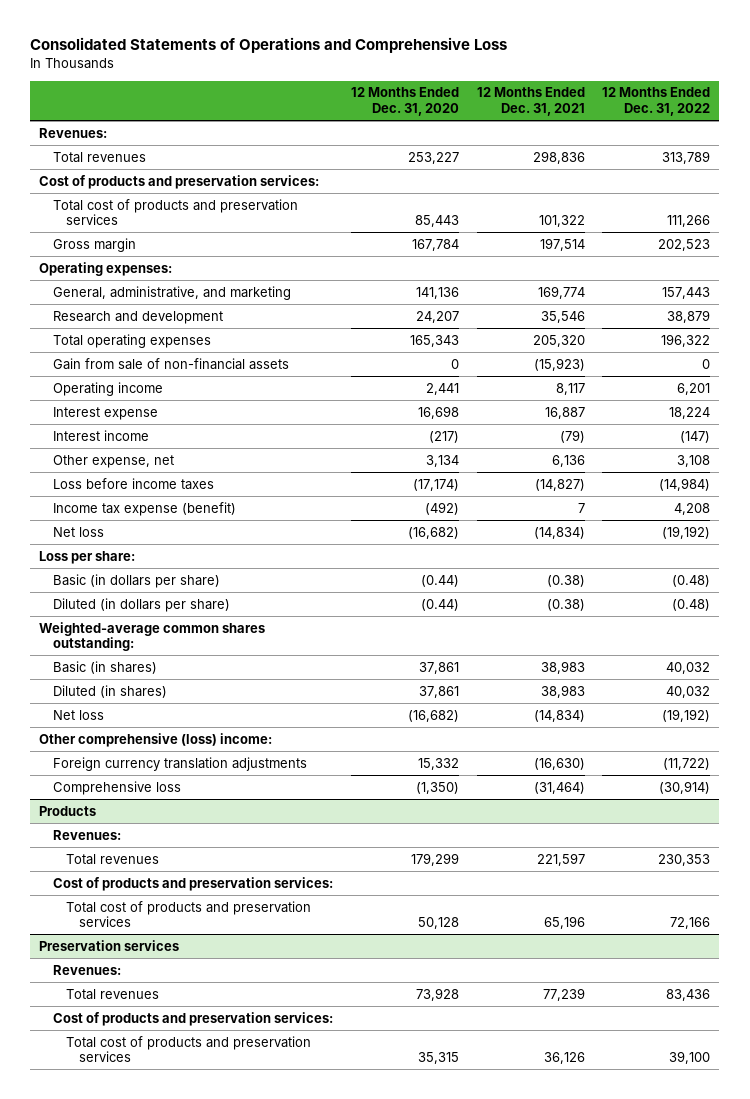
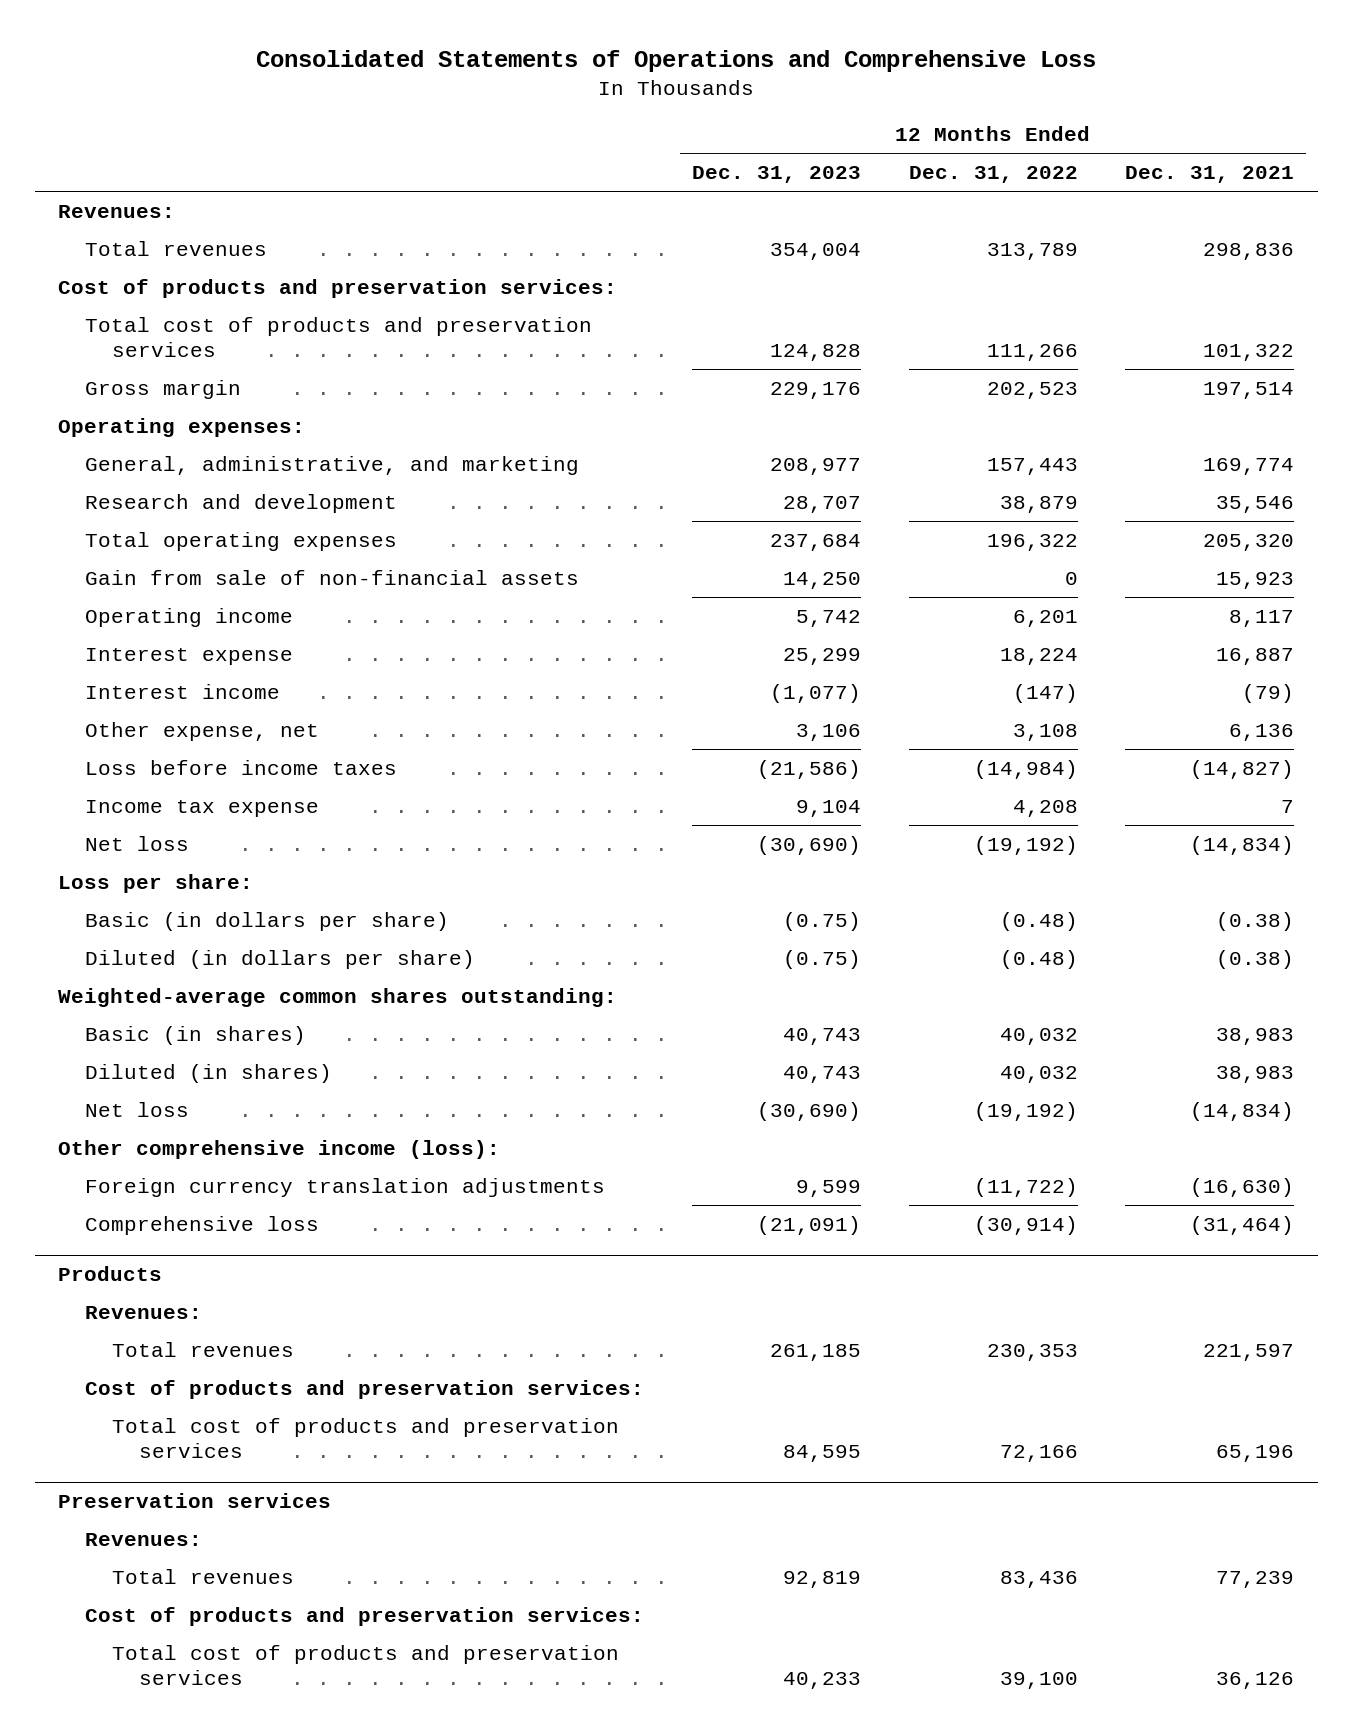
- | 12 Months Ended Dec. 31, 2020 | 12 Months Ended Dec. 31, 2021 | 12 Months Ended Dec. 31, 2022
+ | 12 Months Ended Dec. 31, 2023 | 12 Months Ended Dec. 31, 2022 | 12 Months Ended Dec. 31, 2021
- Gain from sale of non-financial assets | 0 | (15,923) | 0
+ Gain from sale of non-financial assets | 14,250 | 0 | 15,923
- Income tax expense (benefit) | (492) | 7 | 4,208
+ Income tax expense | 9,104 | 4,208 | 7
- Other comprehensive (loss) income:
+ Other comprehensive income (loss):

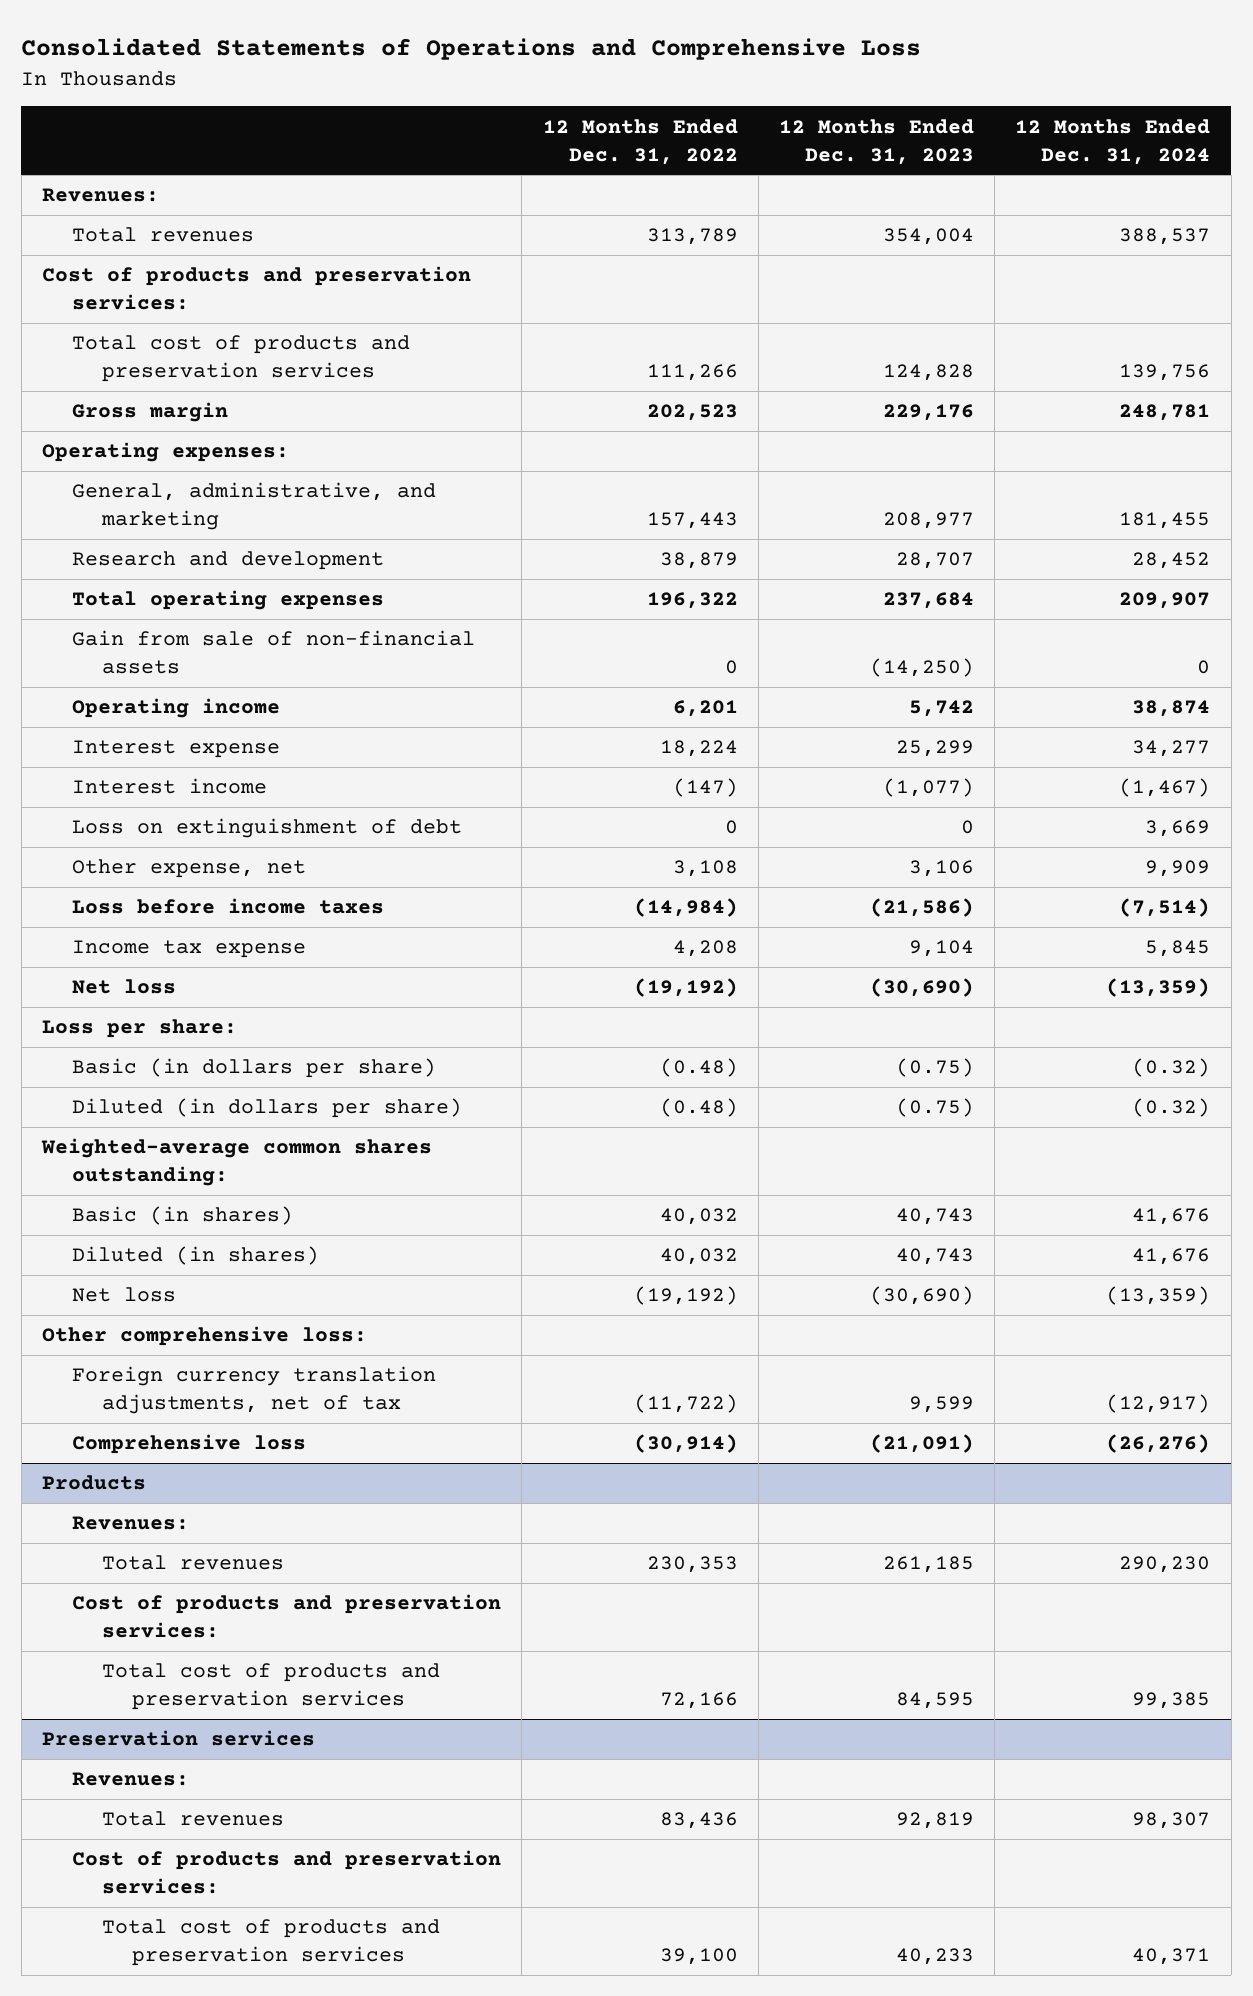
- | 12 Months Ended Dec. 31, 2023 | 12 Months Ended Dec. 31, 2022 | 12 Months Ended Dec. 31, 2021
+ | 12 Months Ended Dec. 31, 2022 | 12 Months Ended Dec. 31, 2023 | 12 Months Ended Dec. 31, 2024
- Gain from sale of non-financial assets | 14,250 | 0 | 15,923
+ Gain from sale of non-financial assets | 0 | (14,250) | 0
+ Loss on extinguishment of debt | 0 | 0 | 3,669
- Other comprehensive income (loss):
- Foreign currency translation adjustments | 9,599 | (11,722) | (16,630)
+ Other comprehensive loss:
+ Foreign currency translation adjustments, net of tax | (11,722) | 9,599 | (12,917)

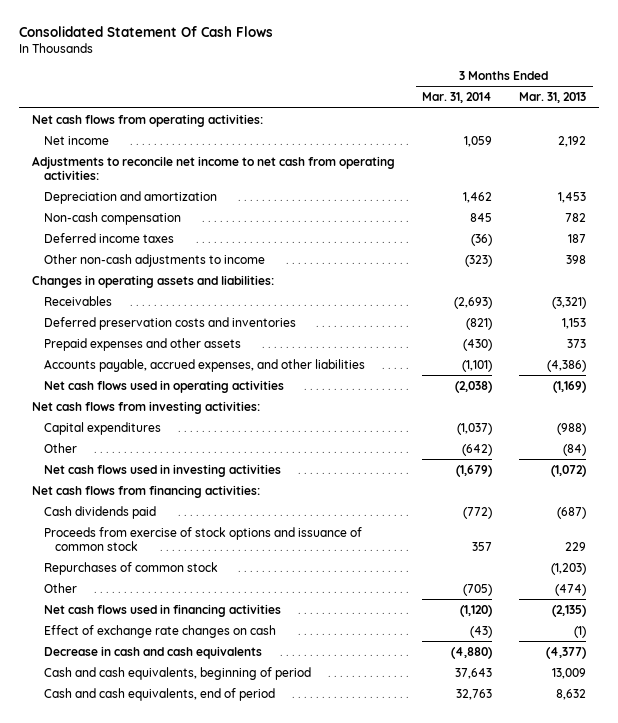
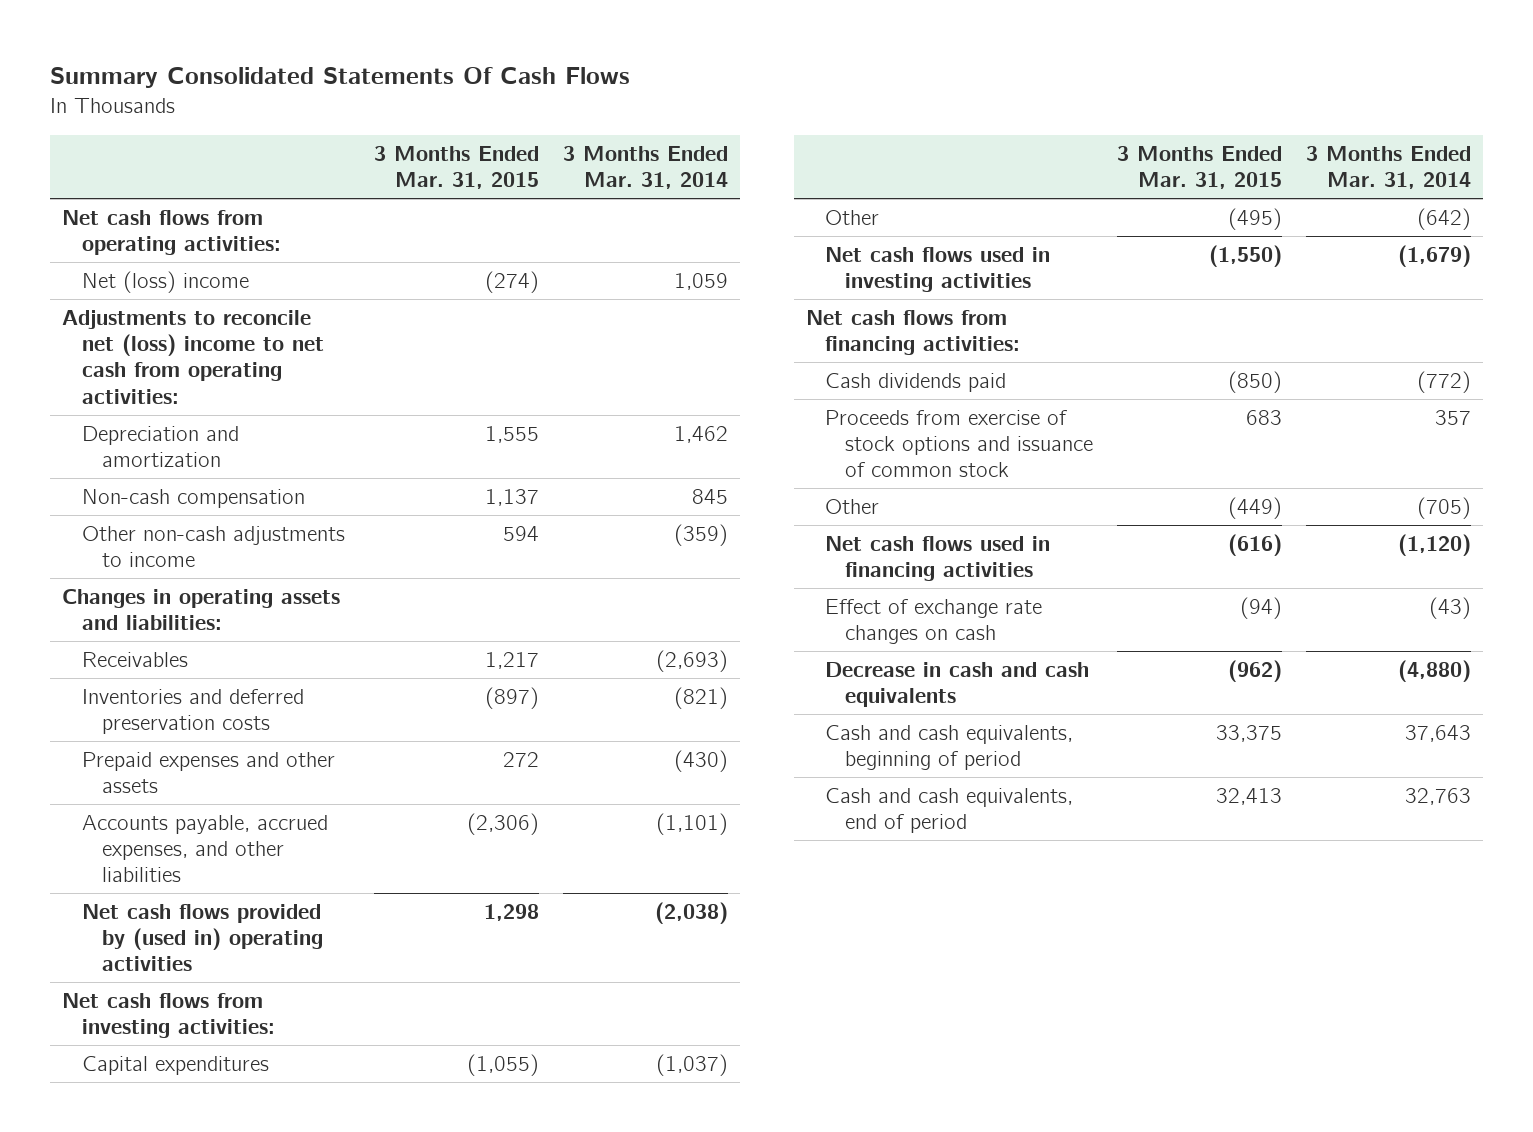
- Consolidated Statement Of Cash Flows
+ Summary Consolidated Statements Of Cash Flows
- | 3 Months Ended Mar. 31, 2014 | 3 Months Ended Mar. 31, 2013
+ | 3 Months Ended Mar. 31, 2015 | 3 Months Ended Mar. 31, 2014
- Net income | 1,059 | 2,192
- Adjustments to reconcile net income to net cash from operating activities:
+ Net (loss) income | (274) | 1,059
+ Adjustments to reconcile net (loss) income to net cash from operating activities:
- Deferred income taxes | (36) | 187
- Other non-cash adjustments to income | (323) | 398
+ Other non-cash adjustments to income | 594 | (359)
- Deferred preservation costs and inventories | (821) | 1,153
+ Inventories and deferred preservation costs | (897) | (821)
- Net cash flows used in operating activities | (2,038) | (1,169)
+ Net cash flows provided by (used in) operating activities | 1,298 | (2,038)
- Repurchases of common stock | | (1,203)

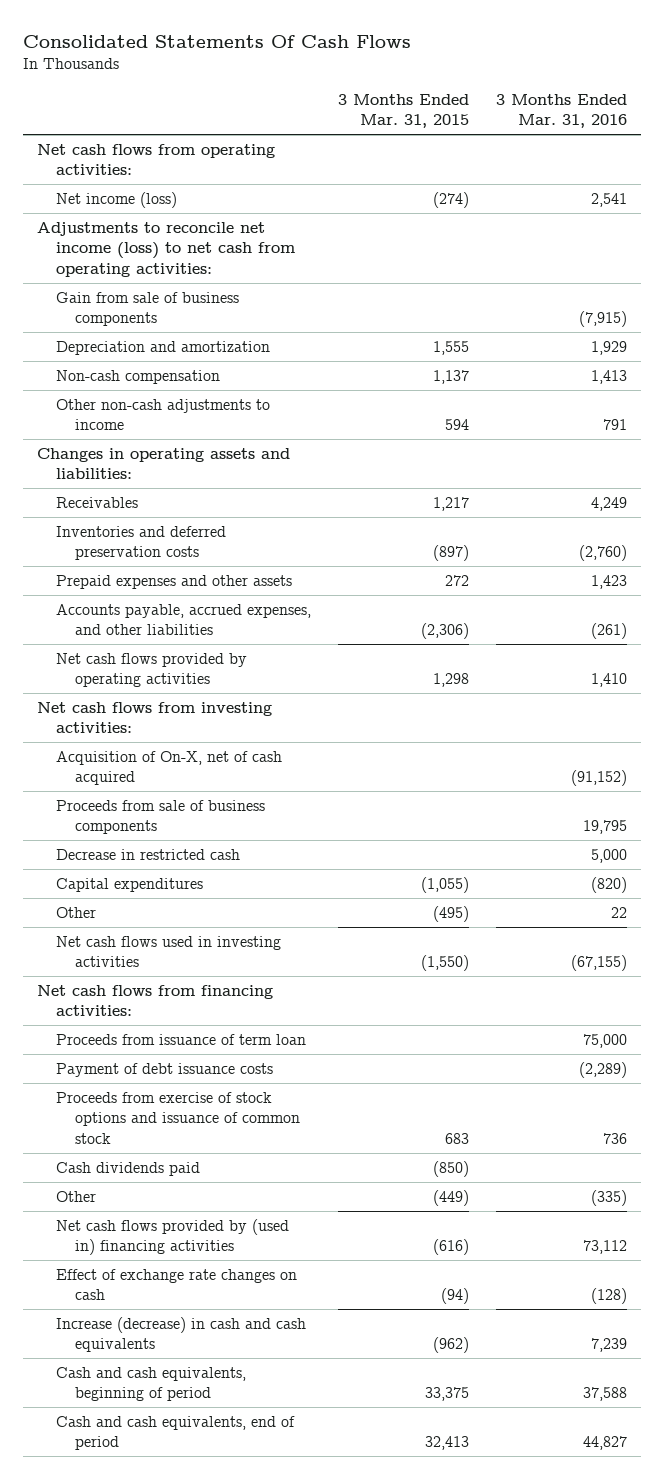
- Summary Consolidated Statements Of Cash Flows
+ Consolidated Statements Of Cash Flows
- | 3 Months Ended Mar. 31, 2015 | 3 Months Ended Mar. 31, 2014
+ | 3 Months Ended Mar. 31, 2015 | 3 Months Ended Mar. 31, 2016
- Net (loss) income | (274) | 1,059
- Adjustments to reconcile net (loss) income to net cash from operating activities:
+ Net income (loss) | (274) | 2,541
+ Adjustments to reconcile net income (loss) to net cash from operating activities:
+ Gain from sale of business components | | (7,915)
- Net cash flows provided by (used in) operating activities | 1,298 | (2,038)
+ Net cash flows provided by operating activities | 1,298 | 1,410
+ Acquisition of On-X, net of cash acquired | | (91,152)
+ Proceeds from sale of business components | | 19,795
+ Decrease in restricted cash | | 5,000
+ Proceeds from issuance of term loan | | 75,000
+ Payment of debt issuance costs | | (2,289)
moved down: Cash dividends paid | (850) |
- Net cash flows used in financing activities | (616) | (1,120)
+ Net cash flows provided by (used in) financing activities | (616) | 73,112
- Decrease in cash and cash equivalents | (962) | (4,880)
+ Increase (decrease) in cash and cash equivalents | (962) | 7,239

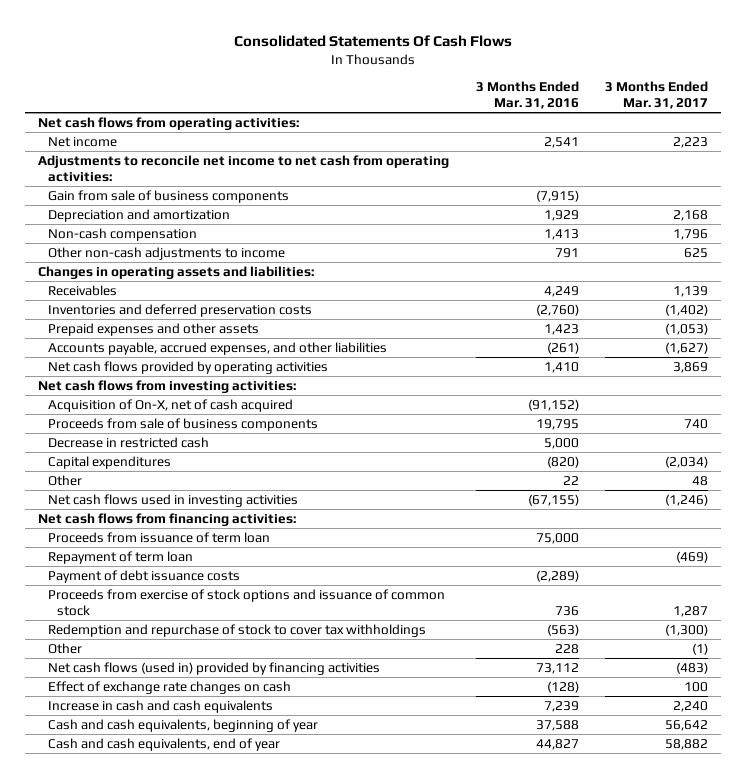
- | 3 Months Ended Mar. 31, 2015 | 3 Months Ended Mar. 31, 2016
+ | 3 Months Ended Mar. 31, 2016 | 3 Months Ended Mar. 31, 2017
- Net income (loss) | (274) | 2,541
- Adjustments to reconcile net income (loss) to net cash from operating activities:
+ Net income | 2,541 | 2,223
+ Adjustments to reconcile net income to net cash from operating activities:
+ Repayment of term loan | | (469)
- Cash dividends paid | (850) |
- Other | (449) | (335)
- Net cash flows provided by (used in) financing activities | (616) | 73,112
+ Redemption and repurchase of stock to cover tax withholdings | (563) | (1,300)
+ Other | 228 | (1)
+ Net cash flows (used in) provided by financing activities | 73,112 | (483)
- Increase (decrease) in cash and cash equivalents | (962) | 7,239
- Cash and cash equivalents, beginning of period | 33,375 | 37,588
- Cash and cash equivalents, end of period | 32,413 | 44,827
+ Increase in cash and cash equivalents | 7,239 | 2,240
+ Cash and cash equivalents, beginning of year | 37,588 | 56,642
+ Cash and cash equivalents, end of year | 44,827 | 58,882

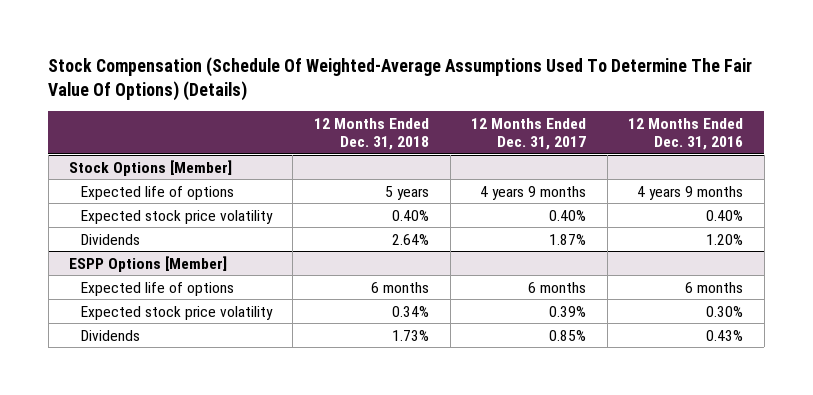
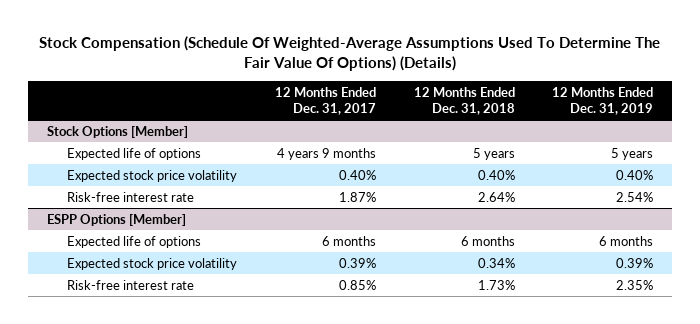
- | 12 Months Ended Dec. 31, 2018 | 12 Months Ended Dec. 31, 2017 | 12 Months Ended Dec. 31, 2016
+ | 12 Months Ended Dec. 31, 2017 | 12 Months Ended Dec. 31, 2018 | 12 Months Ended Dec. 31, 2019
@ Stock Options [Member]
- Dividends | 2.64% | 1.87% | 1.20%
+ Risk-free interest rate | 1.87% | 2.64% | 2.54%
@ ESPP Options [Member]
- Dividends | 1.73% | 0.85% | 0.43%
+ Risk-free interest rate | 0.85% | 1.73% | 2.35%

